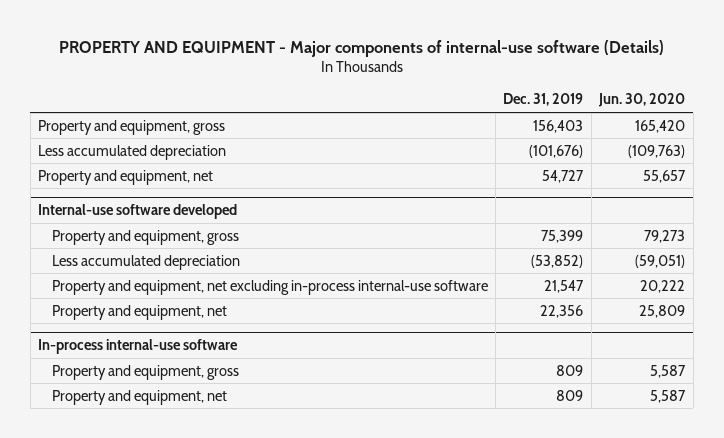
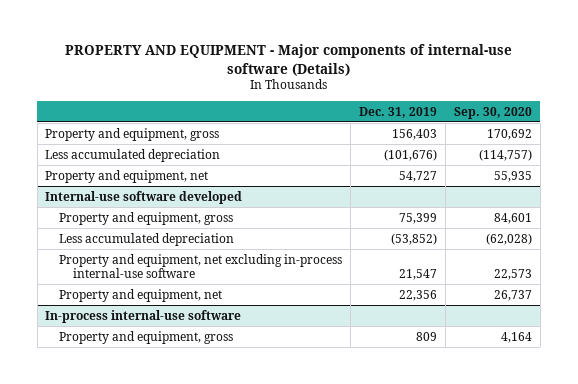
- | Dec. 31, 2019 | Jun. 30, 2020
+ | Dec. 31, 2019 | Sep. 30, 2020
@ In-process internal-use software
- Property and equipment, net | 809 | 5,587

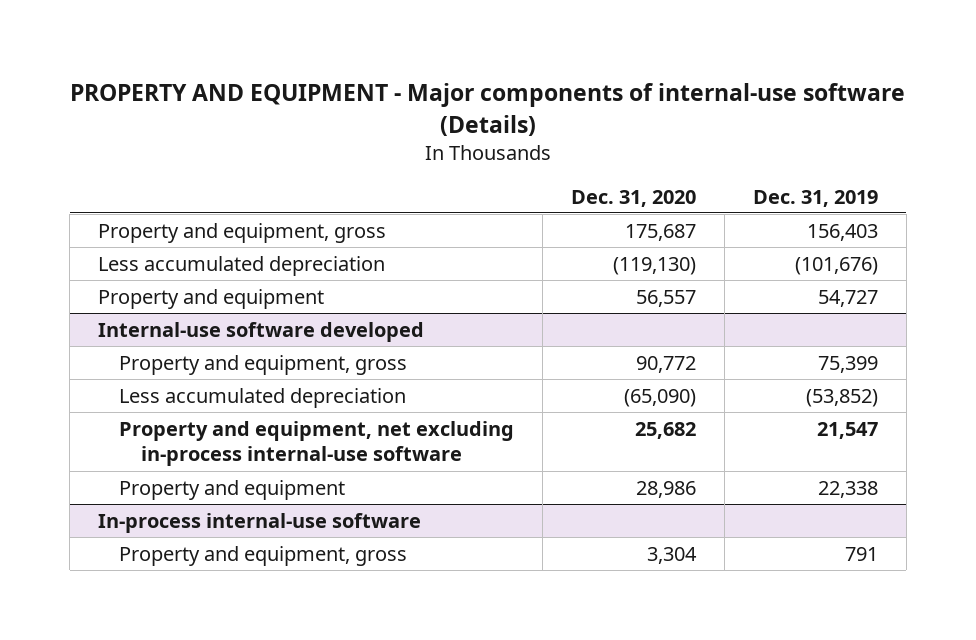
- | Dec. 31, 2019 | Sep. 30, 2020
+ | Dec. 31, 2020 | Dec. 31, 2019
- Property and equipment, net | 54,727 | 55,935
+ Property and equipment | 56,557 | 54,727
@ Internal-use software developed
- Property and equipment, net | 22,356 | 26,737
+ Property and equipment | 28,986 | 22,338
@ In-process internal-use software
- Property and equipment, gross | 809 | 4,164
+ Property and equipment, gross | 3,304 | 791

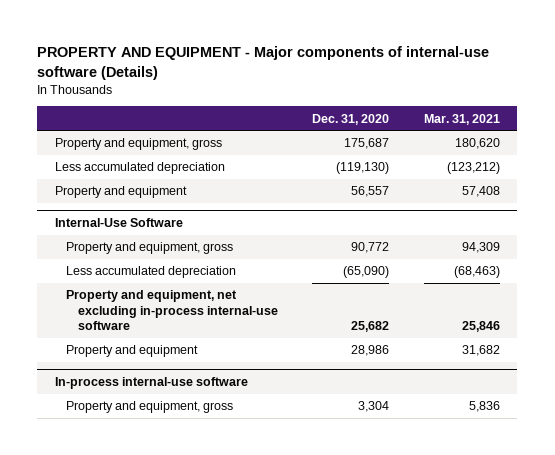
- | Dec. 31, 2020 | Dec. 31, 2019
+ | Dec. 31, 2020 | Mar. 31, 2021
- Internal-use software developed
+ Internal-Use Software

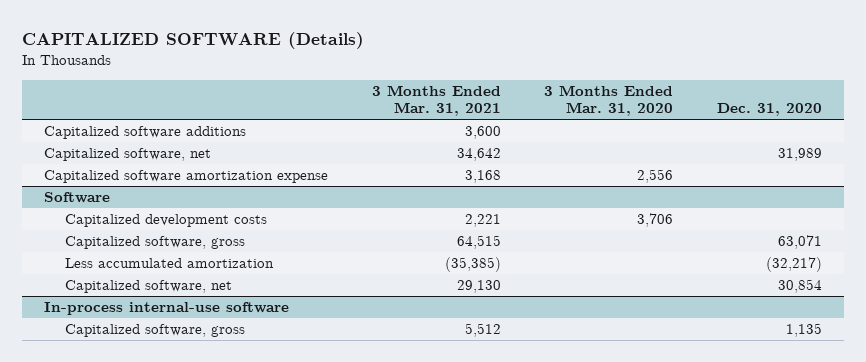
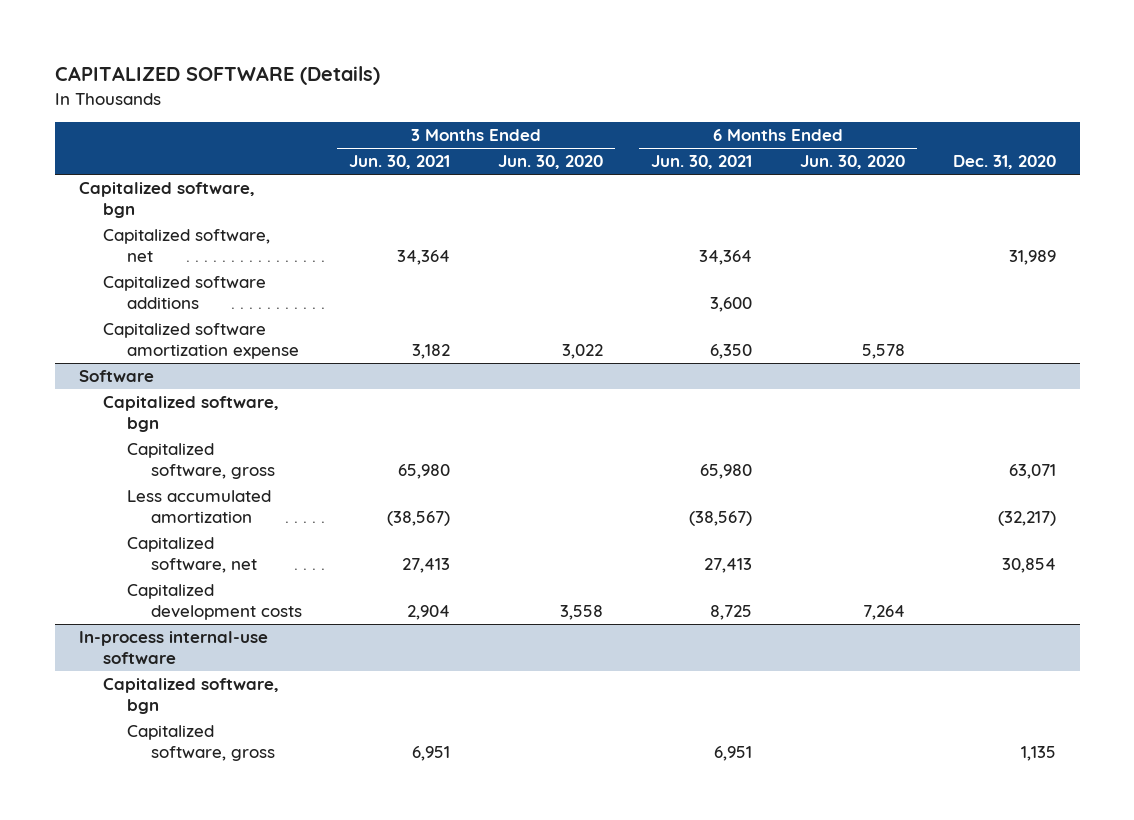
- | 3 Months Ended Mar. 31, 2021 | 3 Months Ended Mar. 31, 2020 | Dec. 31, 2020
+ | 3 Months Ended Jun. 30, 2021 | 3 Months Ended Jun. 30, 2020 | 6 Months Ended Jun. 30, 2021 | 6 Months Ended Jun. 30, 2020 | Dec. 31, 2020
+ Capitalized software, bgn
moved down: Capitalized software additions | | | 3,600 | |
@ Software
+ Capitalized software, bgn
moved down: Capitalized development costs | 2,904 | 3,558 | 8,725 | 7,264 |
@ In-process internal-use software
+ Capitalized software, bgn

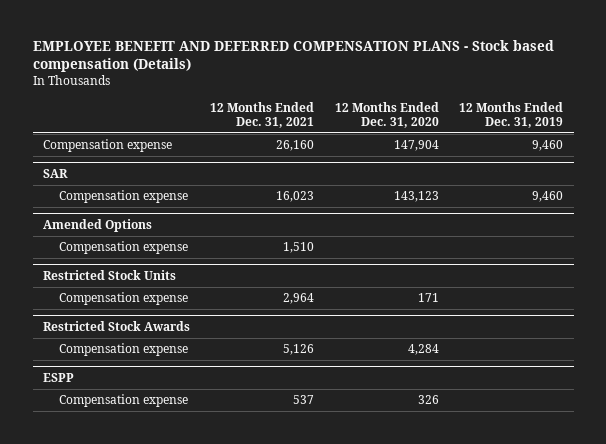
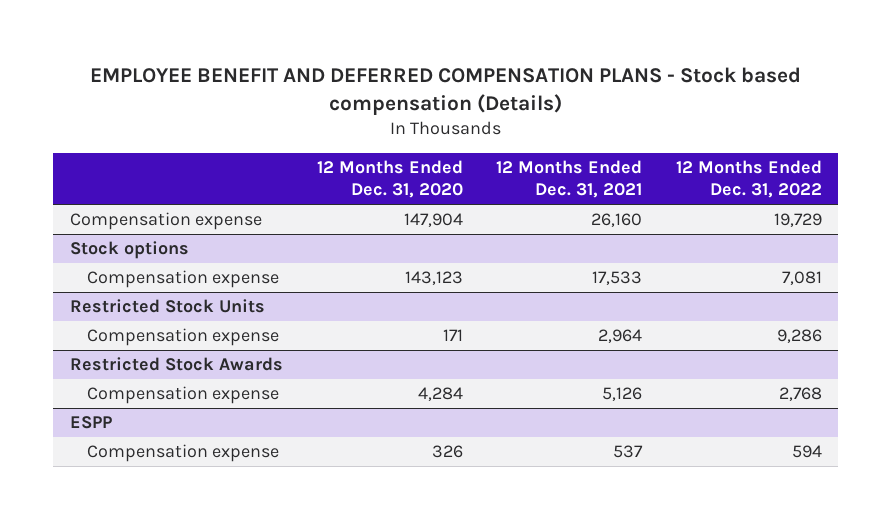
- | 12 Months Ended Dec. 31, 2021 | 12 Months Ended Dec. 31, 2020 | 12 Months Ended Dec. 31, 2019
+ | 12 Months Ended Dec. 31, 2020 | 12 Months Ended Dec. 31, 2021 | 12 Months Ended Dec. 31, 2022
- SAR
- Compensation expense | 16,023 | 143,123 | 9,460
- Amended Options
- Compensation expense | 1,510 | |
+ Stock options
+ Compensation expense | 143,123 | 17,533 | 7,081

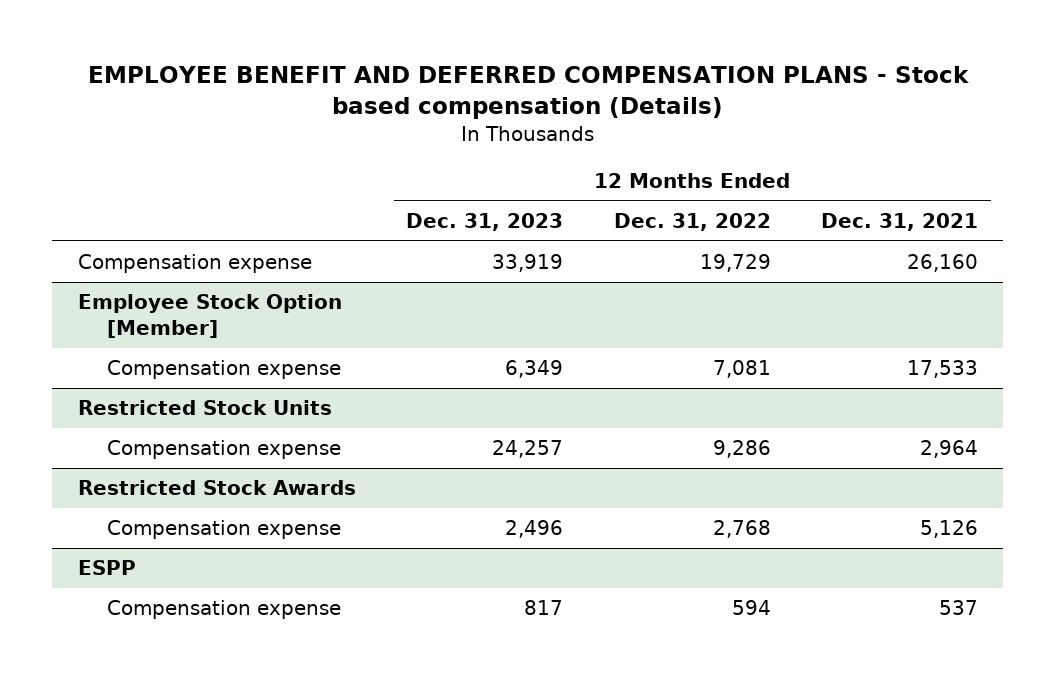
- | 12 Months Ended Dec. 31, 2020 | 12 Months Ended Dec. 31, 2021 | 12 Months Ended Dec. 31, 2022
+ | 12 Months Ended Dec. 31, 2023 | 12 Months Ended Dec. 31, 2022 | 12 Months Ended Dec. 31, 2021
- Stock options
+ Employee Stock Option [Member]

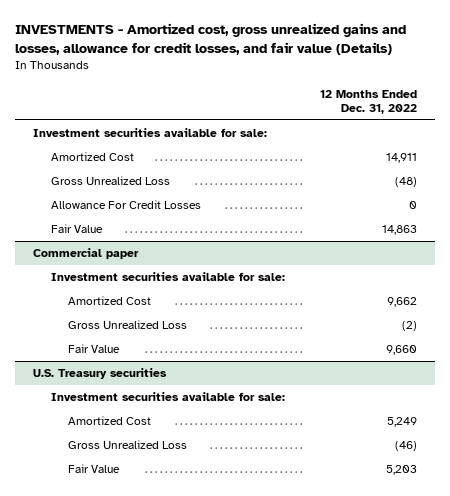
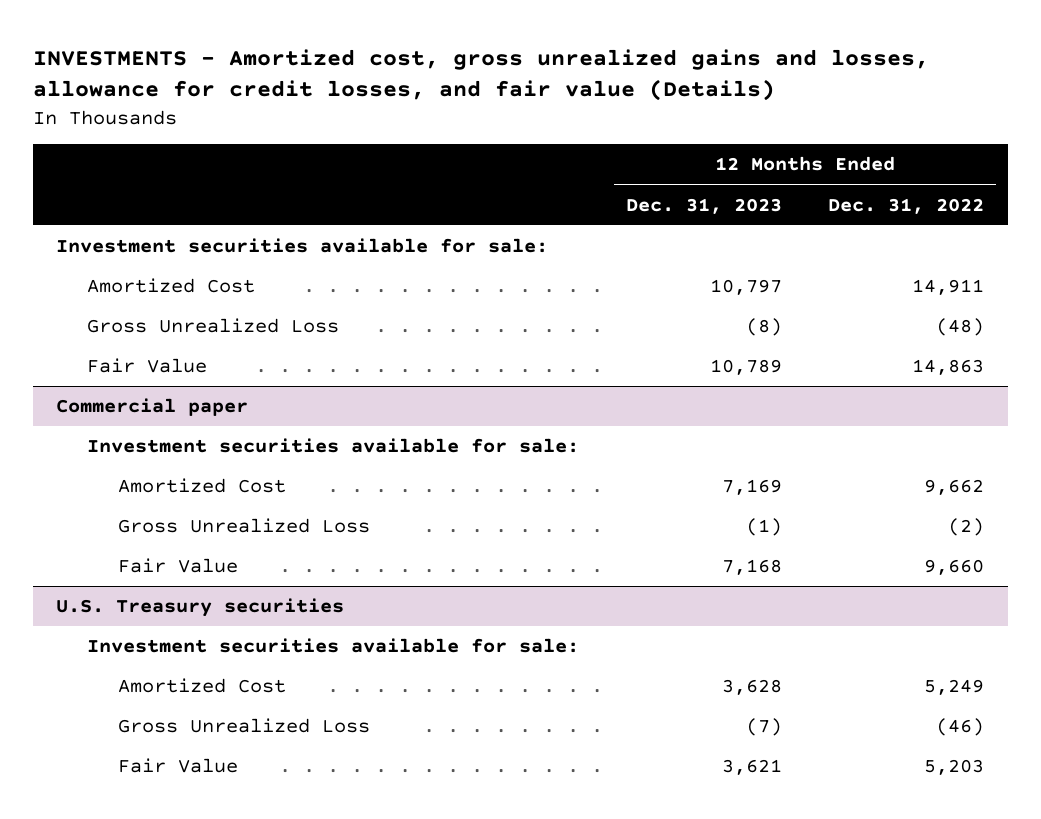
- | 12 Months Ended Dec. 31, 2022
+ | 12 Months Ended Dec. 31, 2023 | 12 Months Ended Dec. 31, 2022
- Allowance For Credit Losses | 0

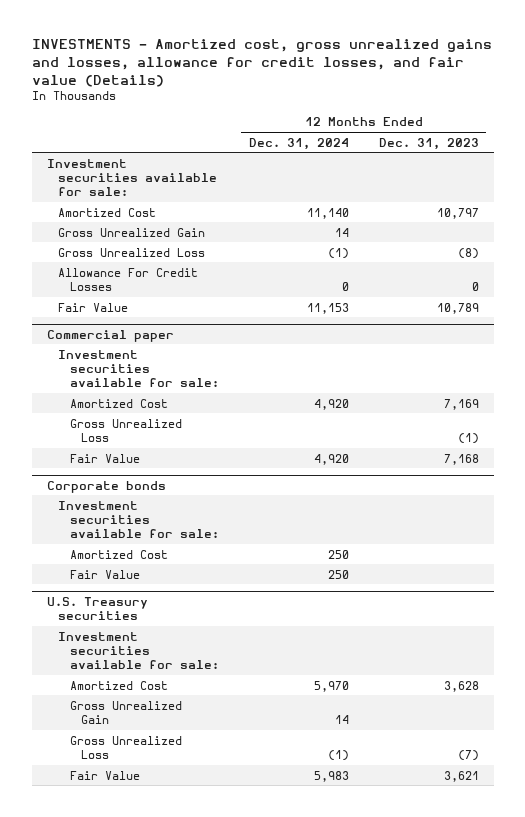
- | 12 Months Ended Dec. 31, 2023 | 12 Months Ended Dec. 31, 2022
+ | 12 Months Ended Dec. 31, 2024 | 12 Months Ended Dec. 31, 2023
+ Gross Unrealized Gain | 14 |
+ Allowance For Credit Losses | 0 | 0
+ Corporate bonds
+ Investment securities available for sale:
+ Amortized Cost | 250 |
+ Fair Value | 250 |
@ U.S. Treasury securities
+ Gross Unrealized Gain | 14 |

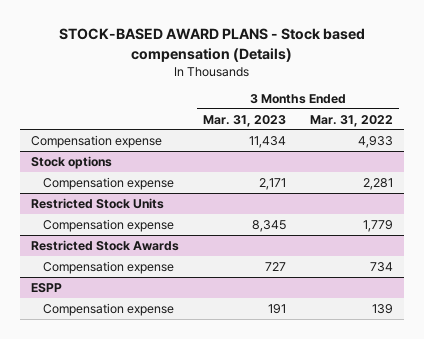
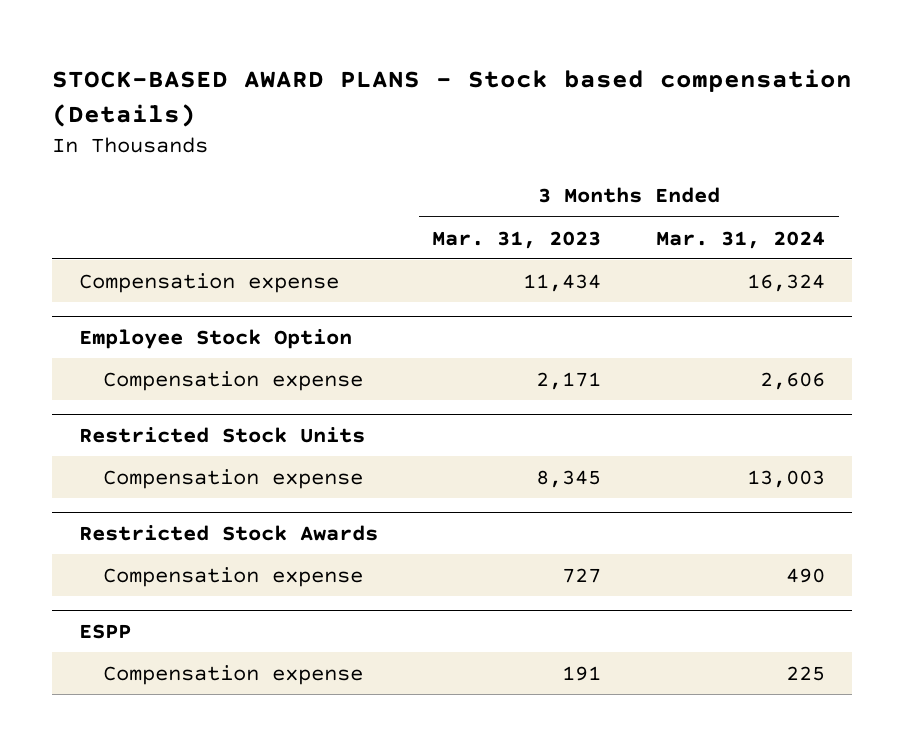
- | 3 Months Ended Mar. 31, 2023 | 3 Months Ended Mar. 31, 2022
+ | 3 Months Ended Mar. 31, 2023 | 3 Months Ended Mar. 31, 2024
- Stock options
+ Employee Stock Option

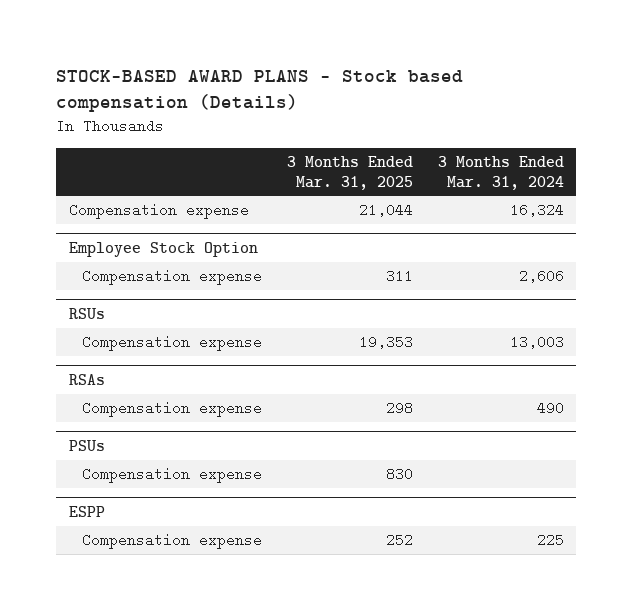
- | 3 Months Ended Mar. 31, 2023 | 3 Months Ended Mar. 31, 2024
+ | 3 Months Ended Mar. 31, 2025 | 3 Months Ended Mar. 31, 2024
- Restricted Stock Units
+ RSUs
- Restricted Stock Awards
+ RSAs
+ PSUs
+ Compensation expense | 830 |

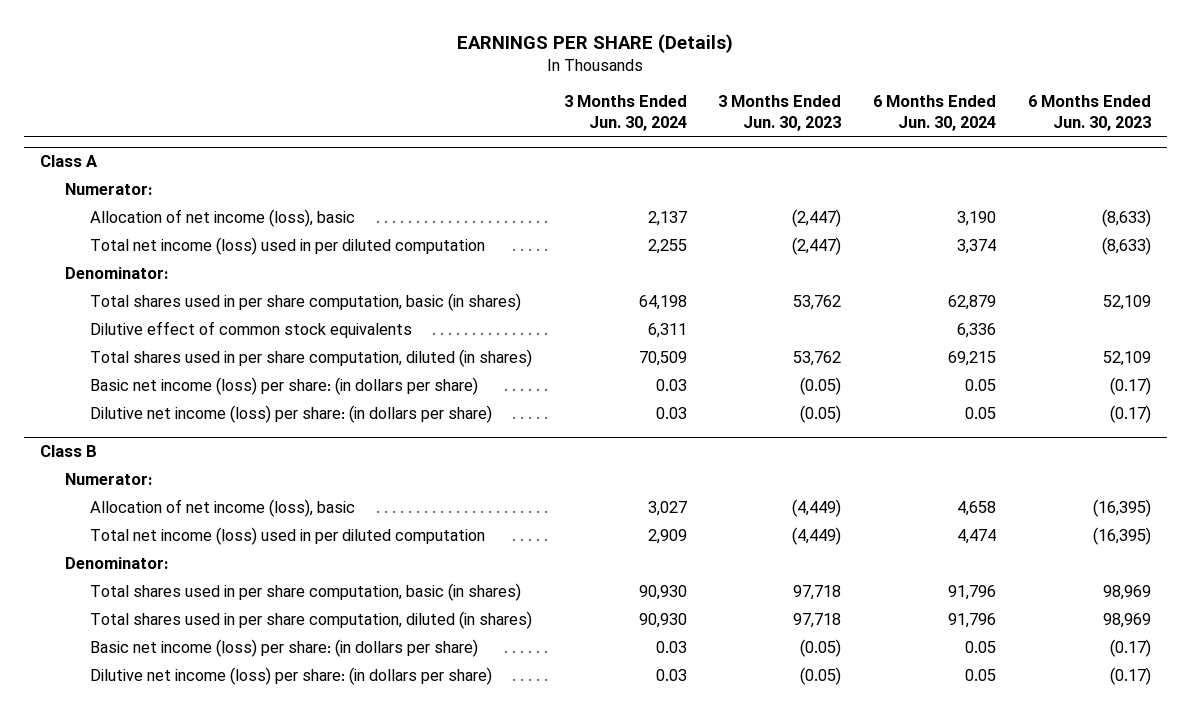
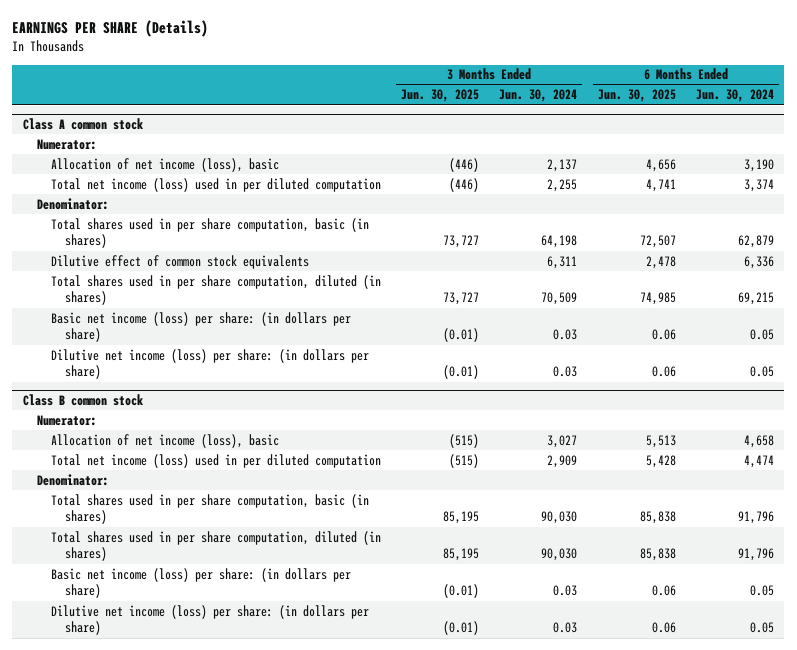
- | 3 Months Ended Jun. 30, 2024 | 3 Months Ended Jun. 30, 2023 | 6 Months Ended Jun. 30, 2024 | 6 Months Ended Jun. 30, 2023
+ | 3 Months Ended Jun. 30, 2025 | 3 Months Ended Jun. 30, 2024 | 6 Months Ended Jun. 30, 2025 | 6 Months Ended Jun. 30, 2024
- Class A
+ Class A common stock
- Class B
+ Class B common stock
- Total shares used in per share computation, basic (in shares) | 90,930 | 97,718 | 91,796 | 98,969
- Total shares used in per share computation, diluted (in shares) | 90,930 | 97,718 | 91,796 | 98,969
+ Total shares used in per share computation, basic (in shares) | 85,195 | 90,030 | 85,838 | 91,796
+ Total shares used in per share computation, diluted (in shares) | 85,195 | 90,030 | 85,838 | 91,796

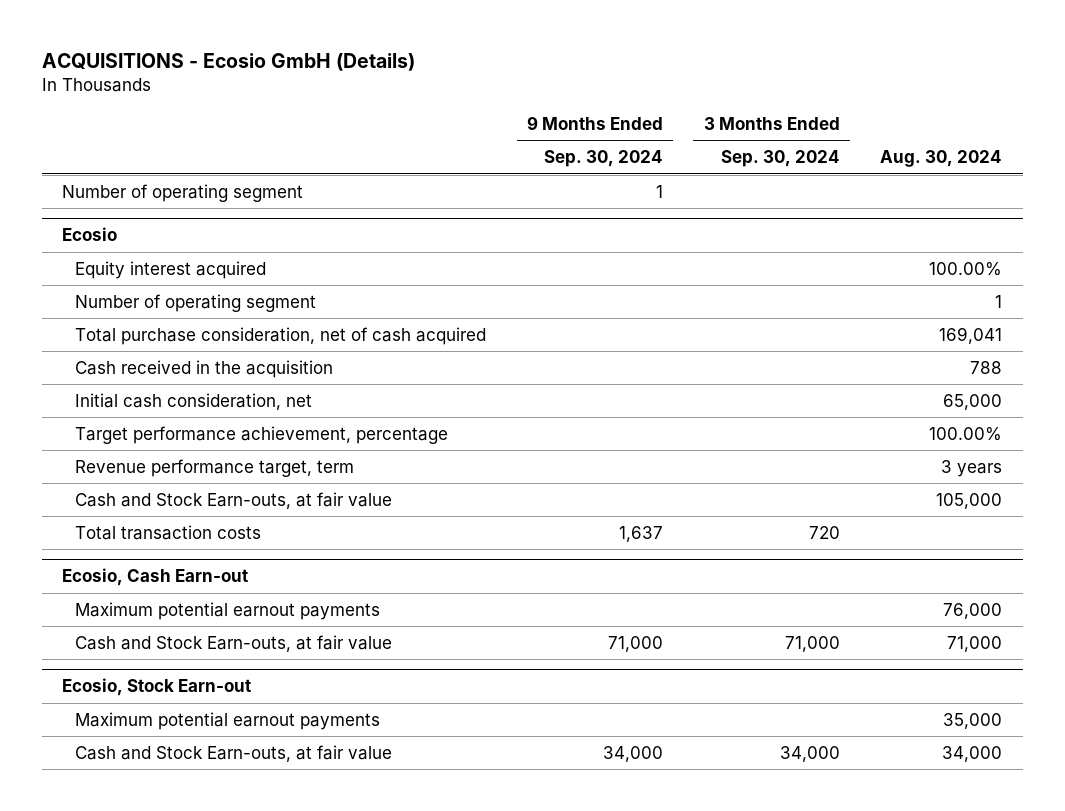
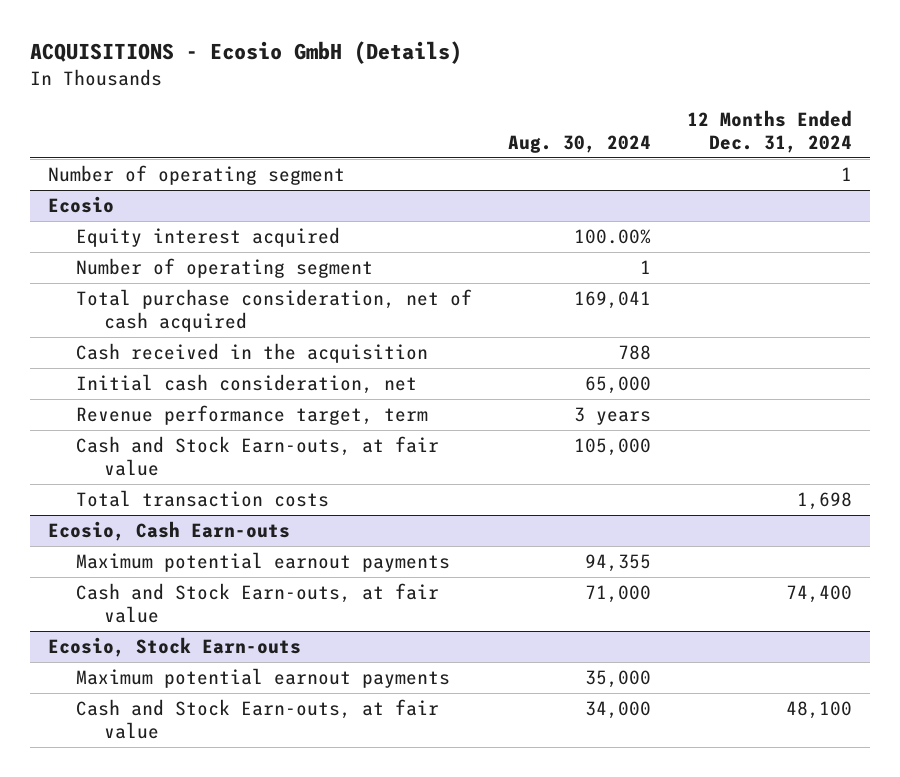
- | 9 Months Ended Sep. 30, 2024 | 3 Months Ended Sep. 30, 2024 | Aug. 30, 2024
+ | Aug. 30, 2024 | 12 Months Ended Dec. 31, 2024
@ Ecosio
- Target performance achievement, percentage | | | 100.00%
- Ecosio, Cash Earn-out
- Maximum potential earnout payments | | | 76,000
+ Ecosio, Cash Earn-outs
+ Maximum potential earnout payments | 94,355 |
- Ecosio, Stock Earn-out
+ Ecosio, Stock Earn-outs

